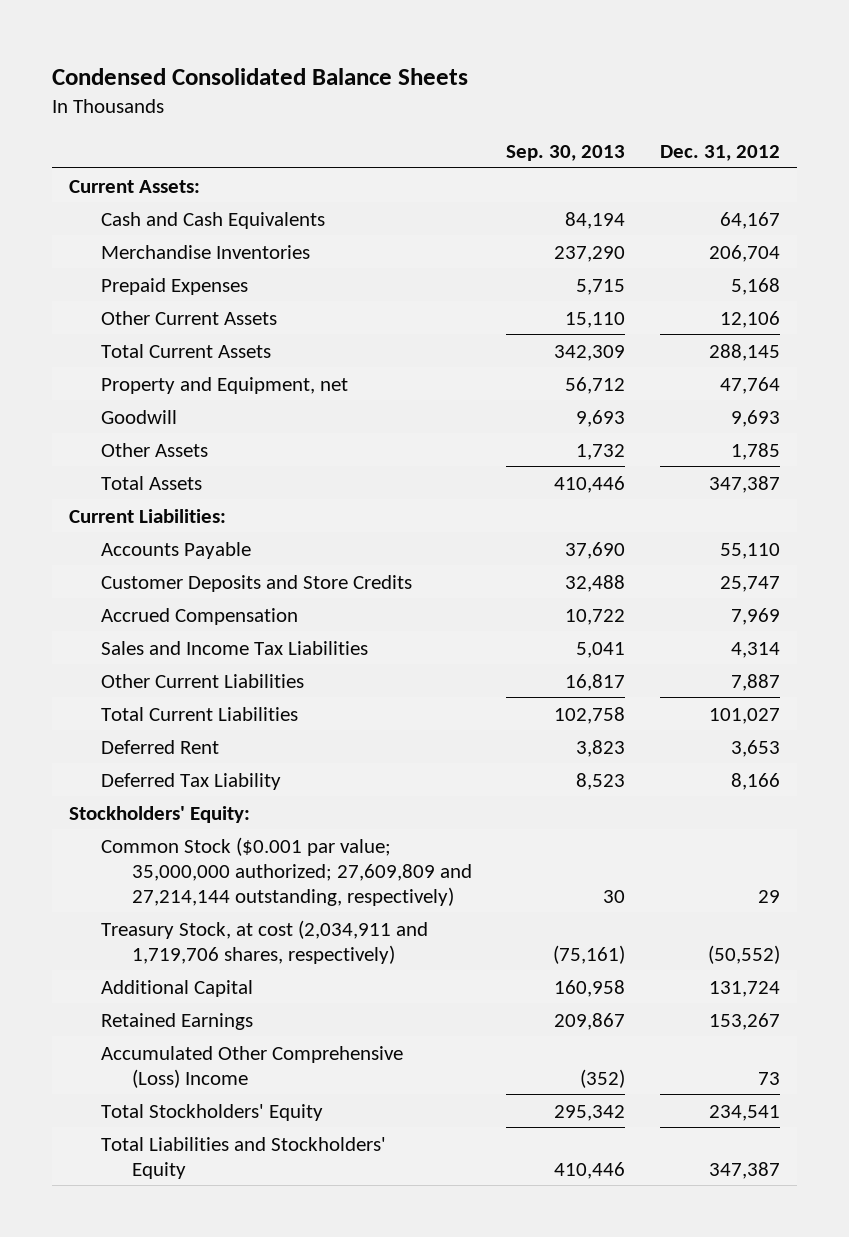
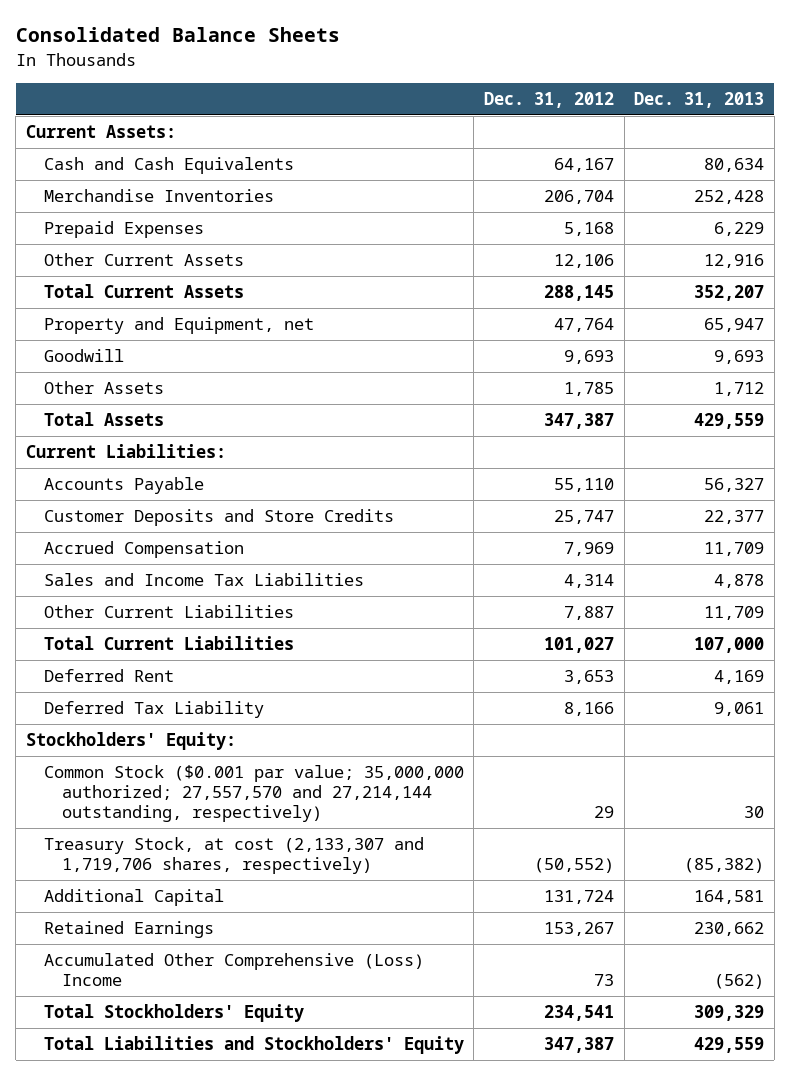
- Condensed Consolidated Balance Sheets
+ Consolidated Balance Sheets
- | Sep. 30, 2013 | Dec. 31, 2012
+ | Dec. 31, 2012 | Dec. 31, 2013
- Common Stock ($0.001 par value; 35,000,000 authorized; 27,609,809 and 27,214,144 outstanding, respectively) | 30 | 29
- Treasury Stock, at cost (2,034,911 and 1,719,706 shares, respectively) | (75,161) | (50,552)
+ Common Stock ($0.001 par value; 35,000,000 authorized; 27,557,570 and 27,214,144 outstanding, respectively) | 29 | 30
+ Treasury Stock, at cost (2,133,307 and 1,719,706 shares, respectively) | (50,552) | (85,382)

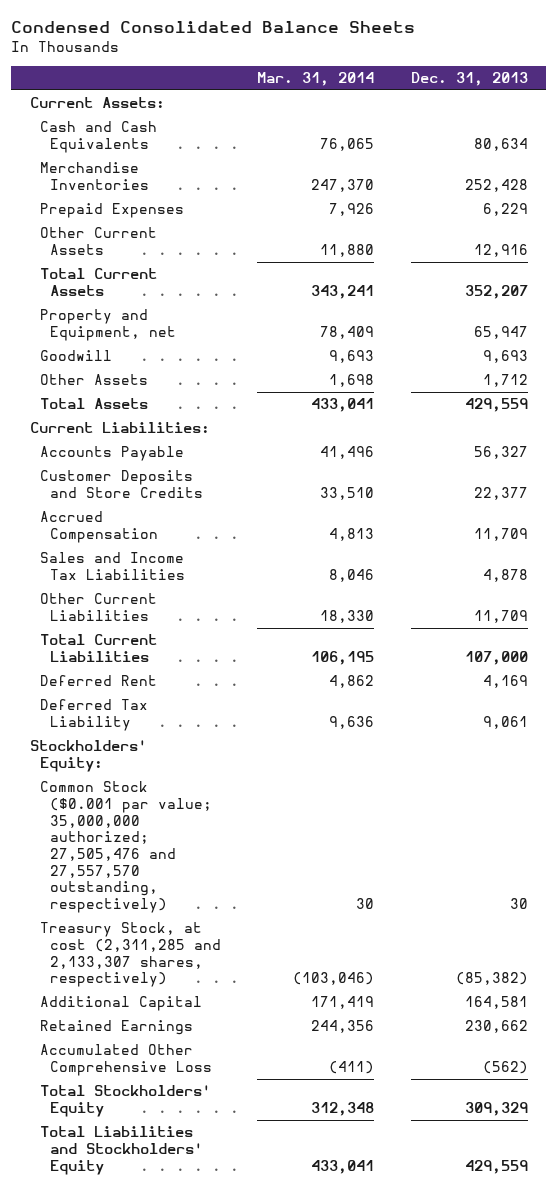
- Consolidated Balance Sheets
+ Condensed Consolidated Balance Sheets
- | Dec. 31, 2012 | Dec. 31, 2013
+ | Mar. 31, 2014 | Dec. 31, 2013
- Common Stock ($0.001 par value; 35,000,000 authorized; 27,557,570 and 27,214,144 outstanding, respectively) | 29 | 30
- Treasury Stock, at cost (2,133,307 and 1,719,706 shares, respectively) | (50,552) | (85,382)
+ Common Stock ($0.001 par value; 35,000,000 authorized; 27,505,476 and 27,557,570 outstanding, respectively) | 30 | 30
+ Treasury Stock, at cost (2,311,285 and 2,133,307 shares, respectively) | (103,046) | (85,382)
- Accumulated Other Comprehensive (Loss) Income | 73 | (562)
+ Accumulated Other Comprehensive Loss | (411) | (562)

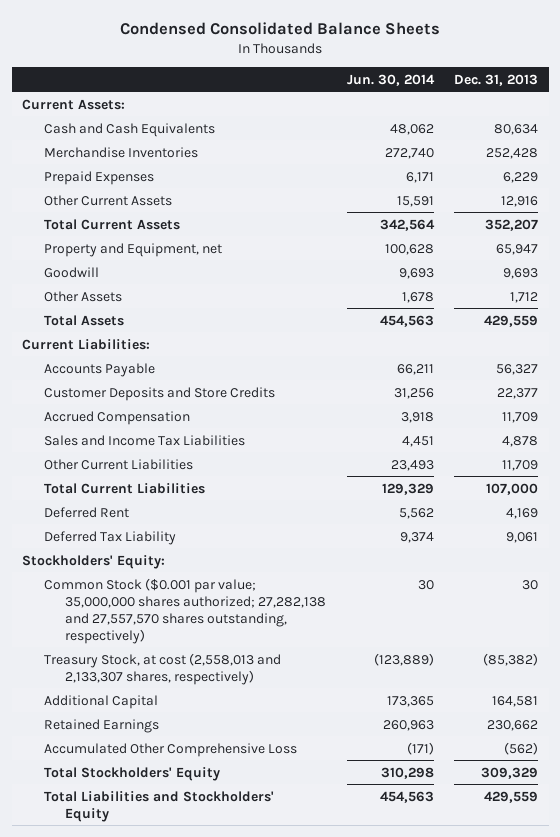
- | Mar. 31, 2014 | Dec. 31, 2013
+ | Jun. 30, 2014 | Dec. 31, 2013
- Common Stock ($0.001 par value; 35,000,000 authorized; 27,505,476 and 27,557,570 outstanding, respectively) | 30 | 30
- Treasury Stock, at cost (2,311,285 and 2,133,307 shares, respectively) | (103,046) | (85,382)
+ Common Stock ($0.001 par value; 35,000,000 shares authorized; 27,282,138 and 27,557,570 shares outstanding, respectively) | 30 | 30
+ Treasury Stock, at cost (2,558,013 and 2,133,307 shares, respectively) | (123,889) | (85,382)

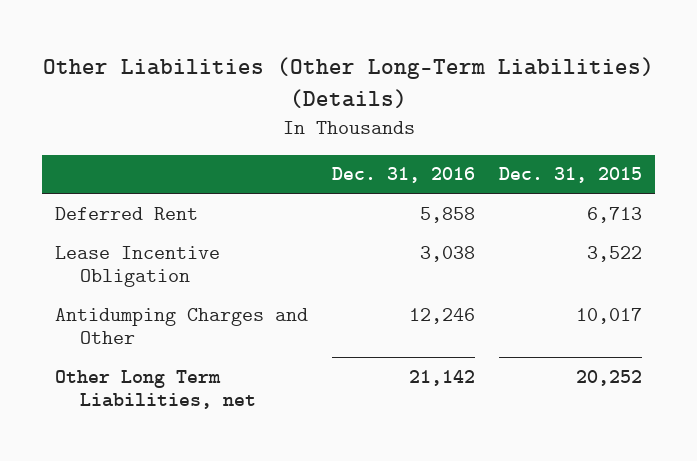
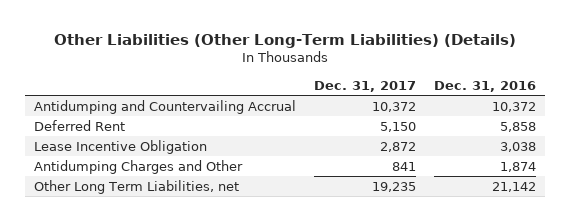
- | Dec. 31, 2016 | Dec. 31, 2015
+ | Dec. 31, 2017 | Dec. 31, 2016
+ Antidumping and Countervailing Accrual | 10,372 | 10,372
- Antidumping Charges and Other | 12,246 | 10,017
+ Antidumping Charges and Other | 841 | 1,874

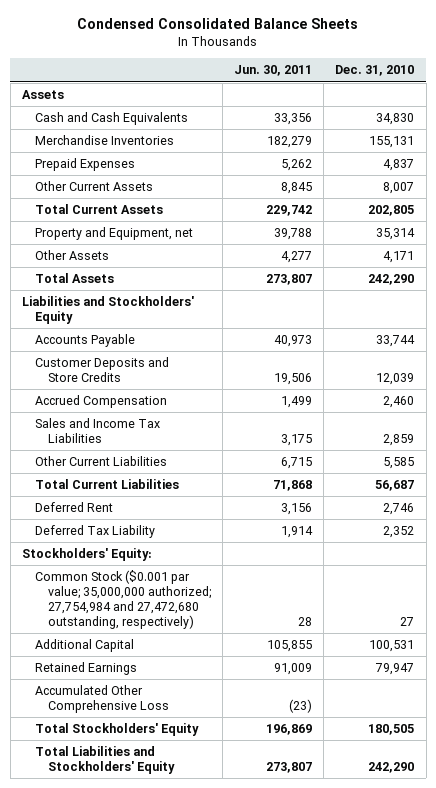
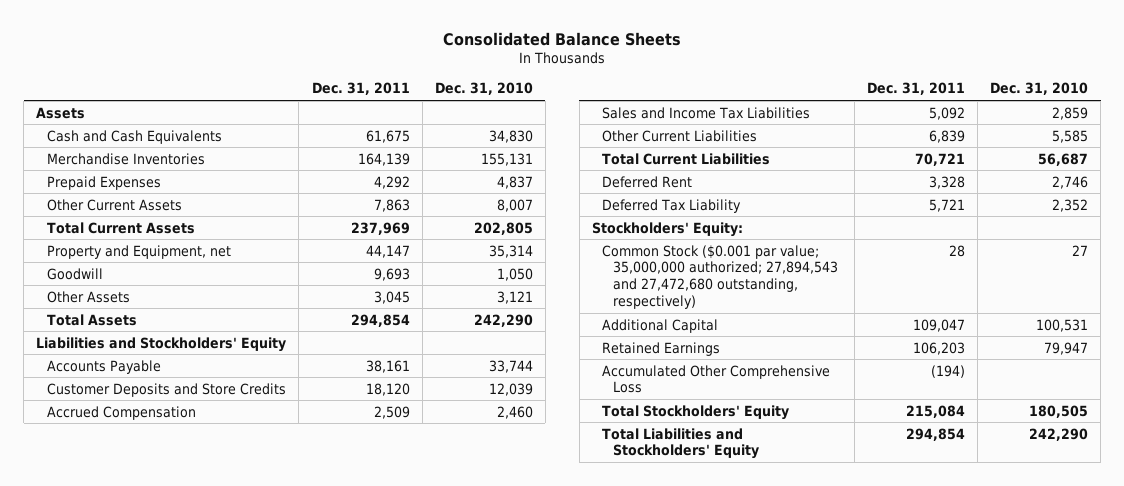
- Condensed Consolidated Balance Sheets
+ Consolidated Balance Sheets
- | Jun. 30, 2011 | Dec. 31, 2010
+ | Dec. 31, 2011 | Dec. 31, 2010
- Other Assets | 4,277 | 4,171
+ Goodwill | 9,693 | 1,050
+ Other Assets | 3,045 | 3,121
- Common Stock ($0.001 par value; 35,000,000 authorized; 27,754,984 and 27,472,680 outstanding, respectively) | 28 | 27
+ Common Stock ($0.001 par value; 35,000,000 authorized; 27,894,543 and 27,472,680 outstanding, respectively) | 28 | 27

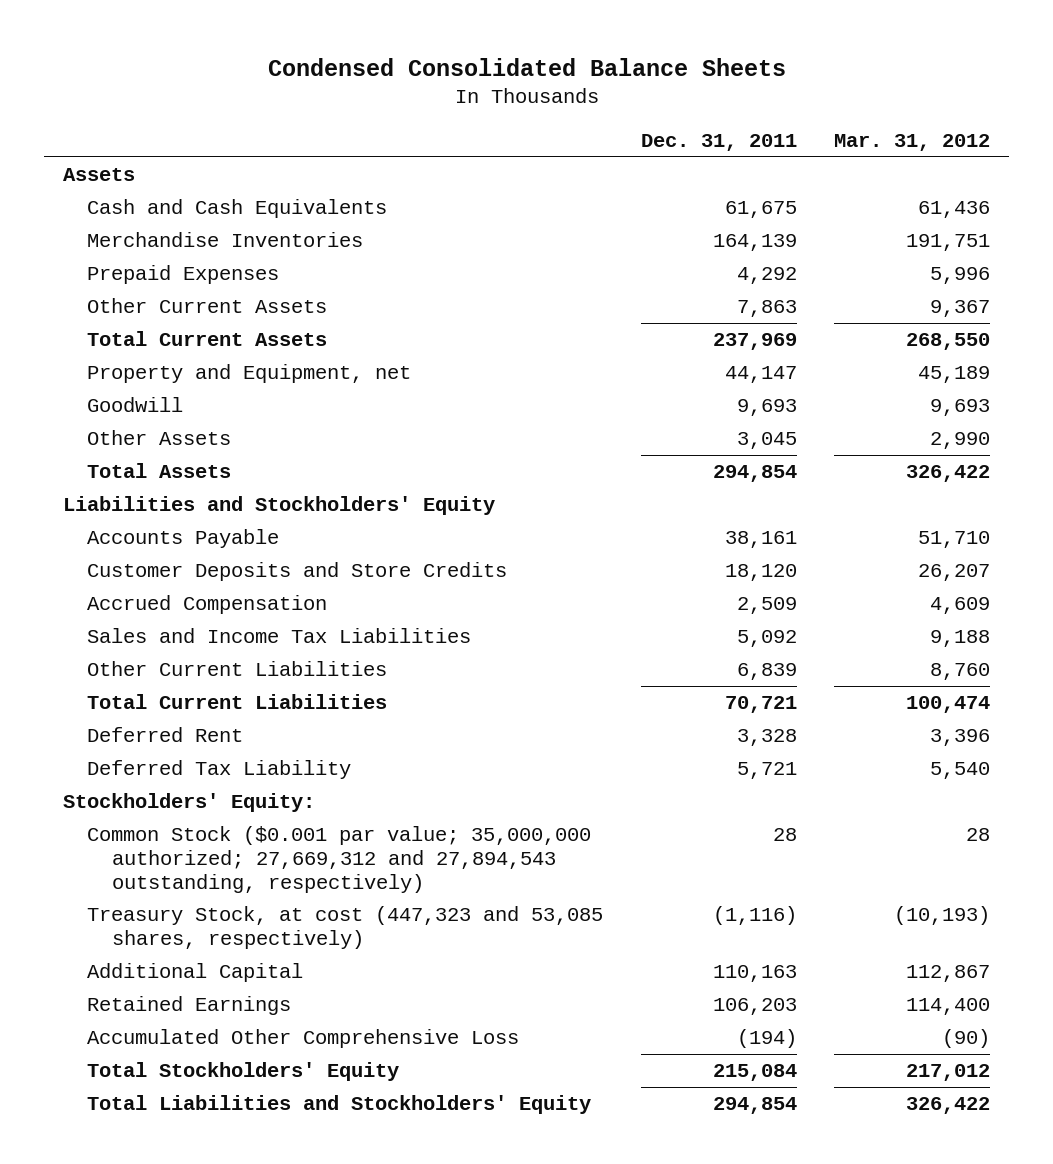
- Consolidated Balance Sheets
+ Condensed Consolidated Balance Sheets
- | Dec. 31, 2011 | Dec. 31, 2010
+ | Dec. 31, 2011 | Mar. 31, 2012
- Common Stock ($0.001 par value; 35,000,000 authorized; 27,894,543 and 27,472,680 outstanding, respectively) | 28 | 27
- Additional Capital | 109,047 | 100,531
+ Common Stock ($0.001 par value; 35,000,000 authorized; 27,669,312 and 27,894,543 outstanding, respectively) | 28 | 28
+ Treasury Stock, at cost (447,323 and 53,085 shares, respectively) | (1,116) | (10,193)
+ Additional Capital | 110,163 | 112,867

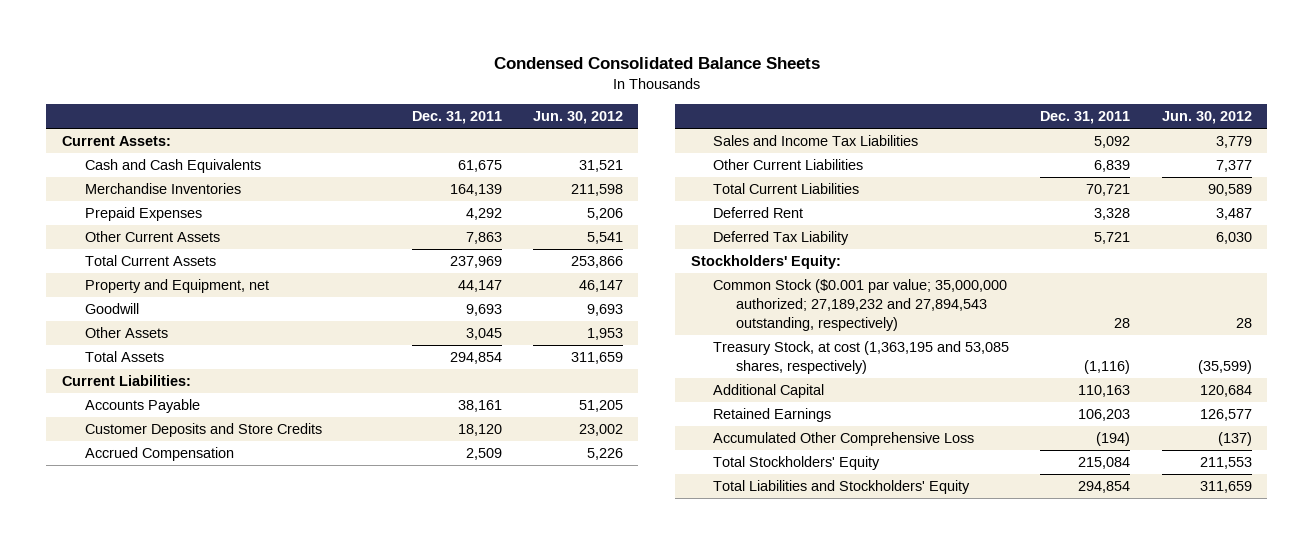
- | Dec. 31, 2011 | Mar. 31, 2012
+ | Dec. 31, 2011 | Jun. 30, 2012
- Assets
+ Current Assets:
- Liabilities and Stockholders' Equity
+ Current Liabilities:
- Common Stock ($0.001 par value; 35,000,000 authorized; 27,669,312 and 27,894,543 outstanding, respectively) | 28 | 28
- Treasury Stock, at cost (447,323 and 53,085 shares, respectively) | (1,116) | (10,193)
+ Common Stock ($0.001 par value; 35,000,000 authorized; 27,189,232 and 27,894,543 outstanding, respectively) | 28 | 28
+ Treasury Stock, at cost (1,363,195 and 53,085 shares, respectively) | (1,116) | (35,599)

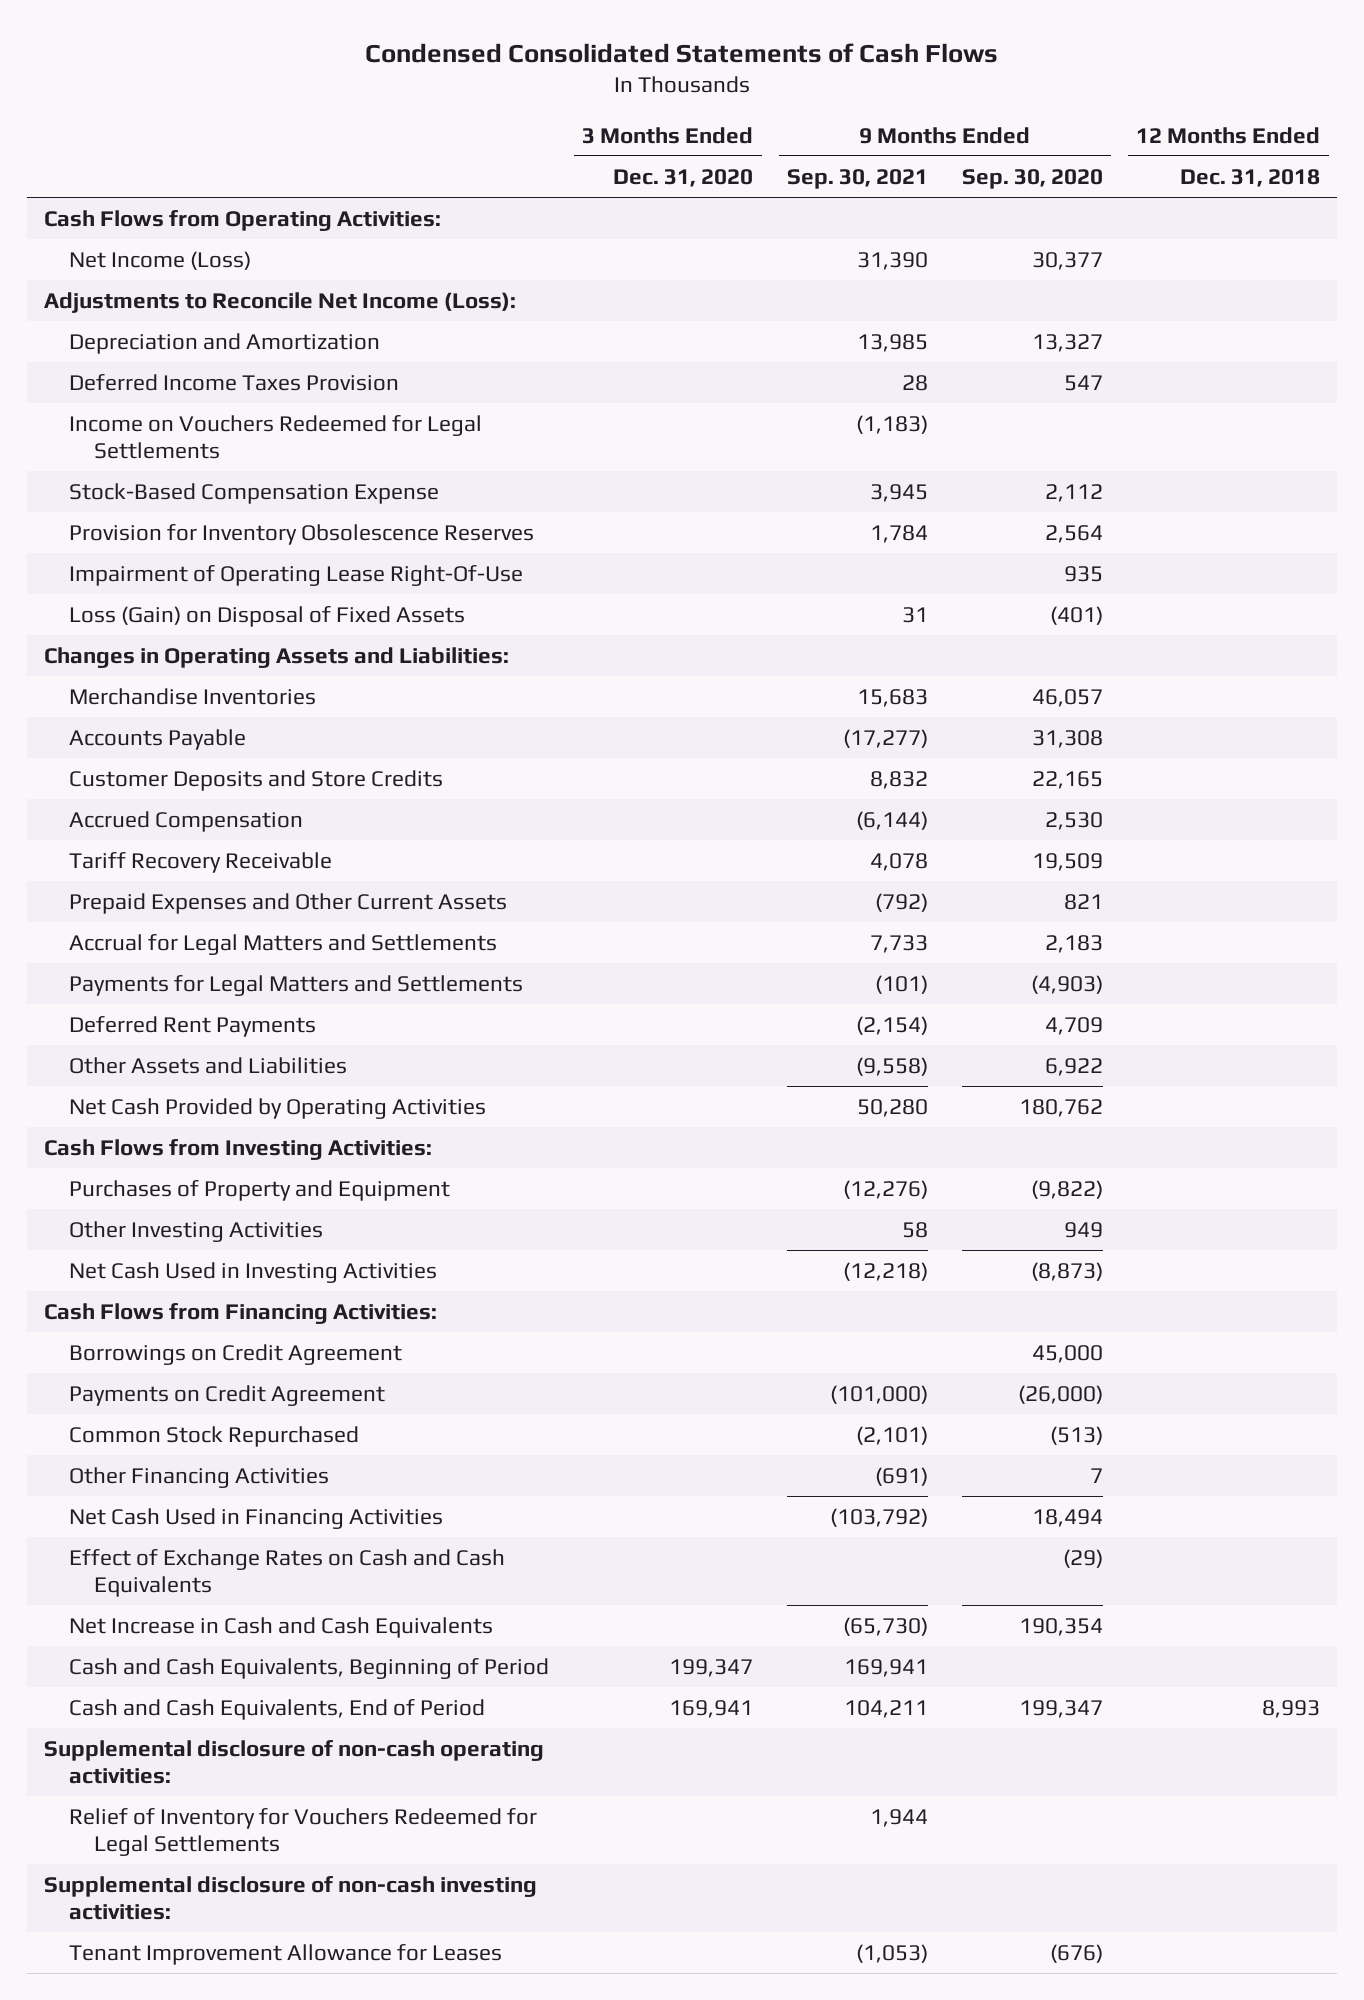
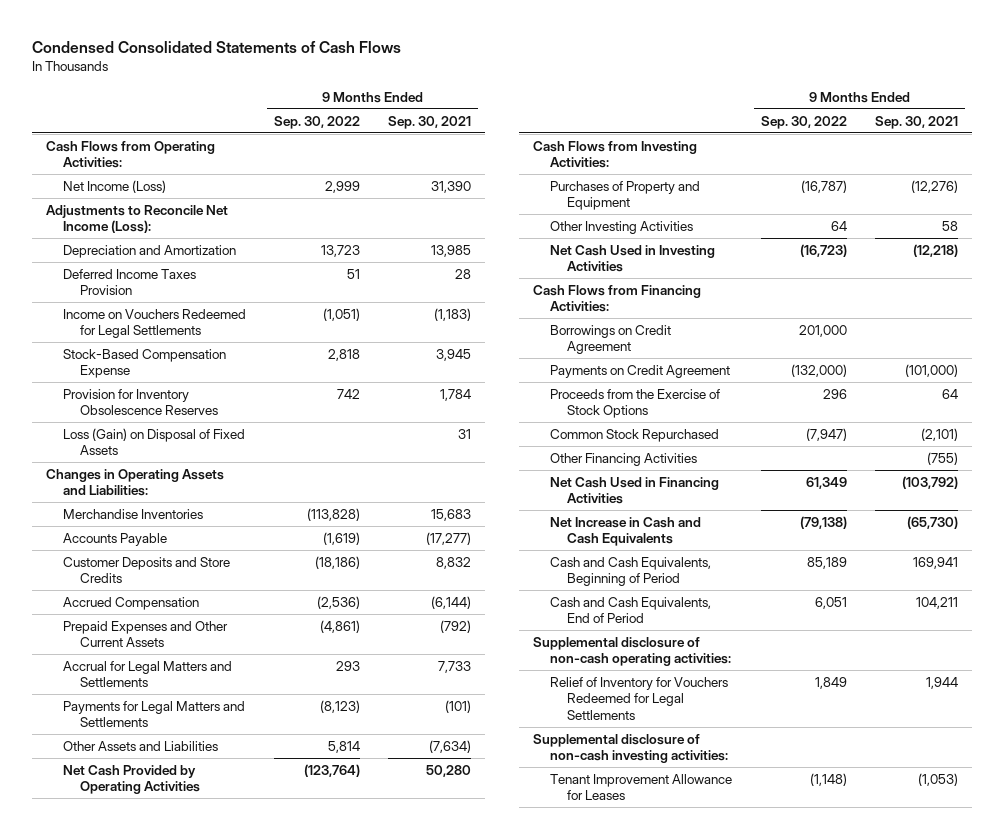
- | 3 Months Ended Dec. 31, 2020 | 9 Months Ended Sep. 30, 2021 | 9 Months Ended Sep. 30, 2020 | 12 Months Ended Dec. 31, 2018
+ | 9 Months Ended Sep. 30, 2022 | 9 Months Ended Sep. 30, 2021
- Impairment of Operating Lease Right-Of-Use | | | 935 |
- Tariff Recovery Receivable | | 4,078 | 19,509 |
- Deferred Rent Payments | | (2,154) | 4,709 |
- Other Assets and Liabilities | | (9,558) | 6,922 |
+ Other Assets and Liabilities | 5,814 | (7,634)
+ Proceeds from the Exercise of Stock Options | 296 | 64
- Other Financing Activities | | (691) | 7 |
+ Other Financing Activities | | (755)
- Effect of Exchange Rates on Cash and Cash Equivalents | | | (29) |

